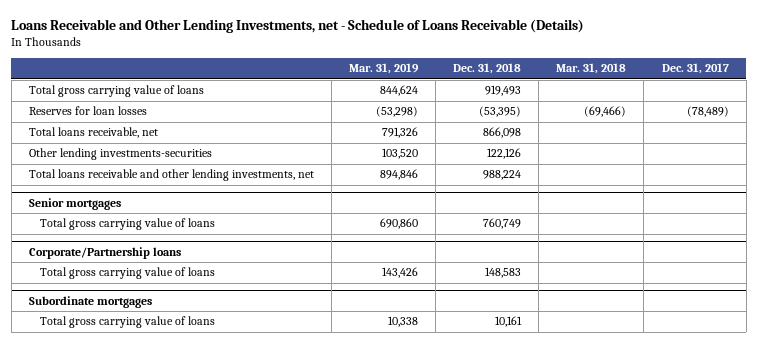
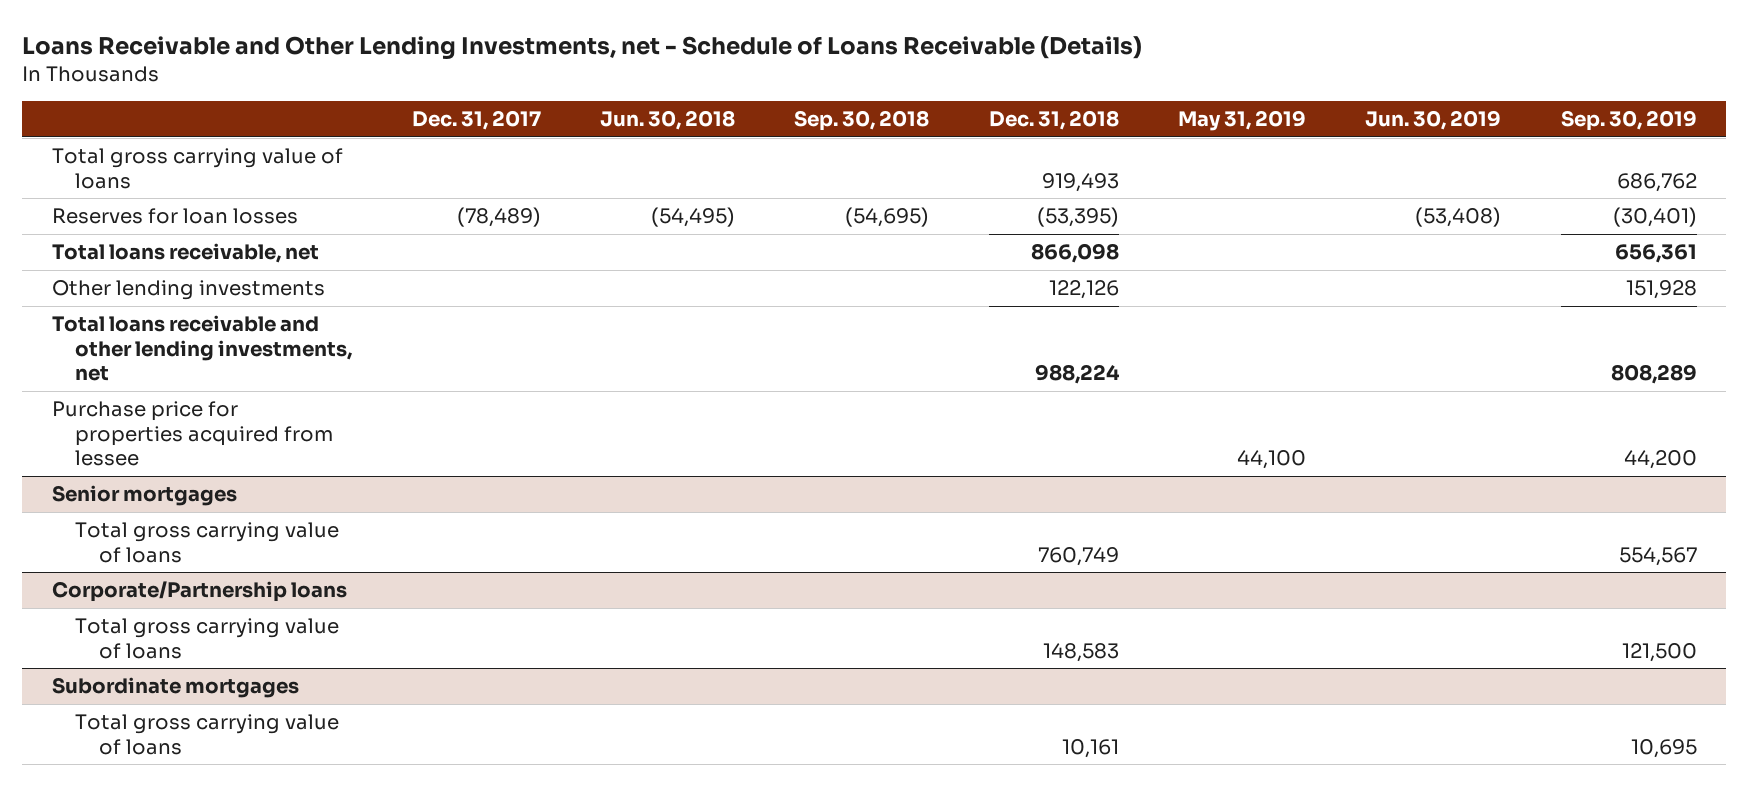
- | Mar. 31, 2019 | Dec. 31, 2018 | Mar. 31, 2018 | Dec. 31, 2017
+ | Dec. 31, 2017 | Jun. 30, 2018 | Sep. 30, 2018 | Dec. 31, 2018 | May 31, 2019 | Jun. 30, 2019 | Sep. 30, 2019
- Other lending investments-securities | 103,520 | 122,126 | |
+ Other lending investments | | | | 122,126 | | | 151,928
+ Purchase price for properties acquired from lessee | | | | | 44,100 | | 44,200

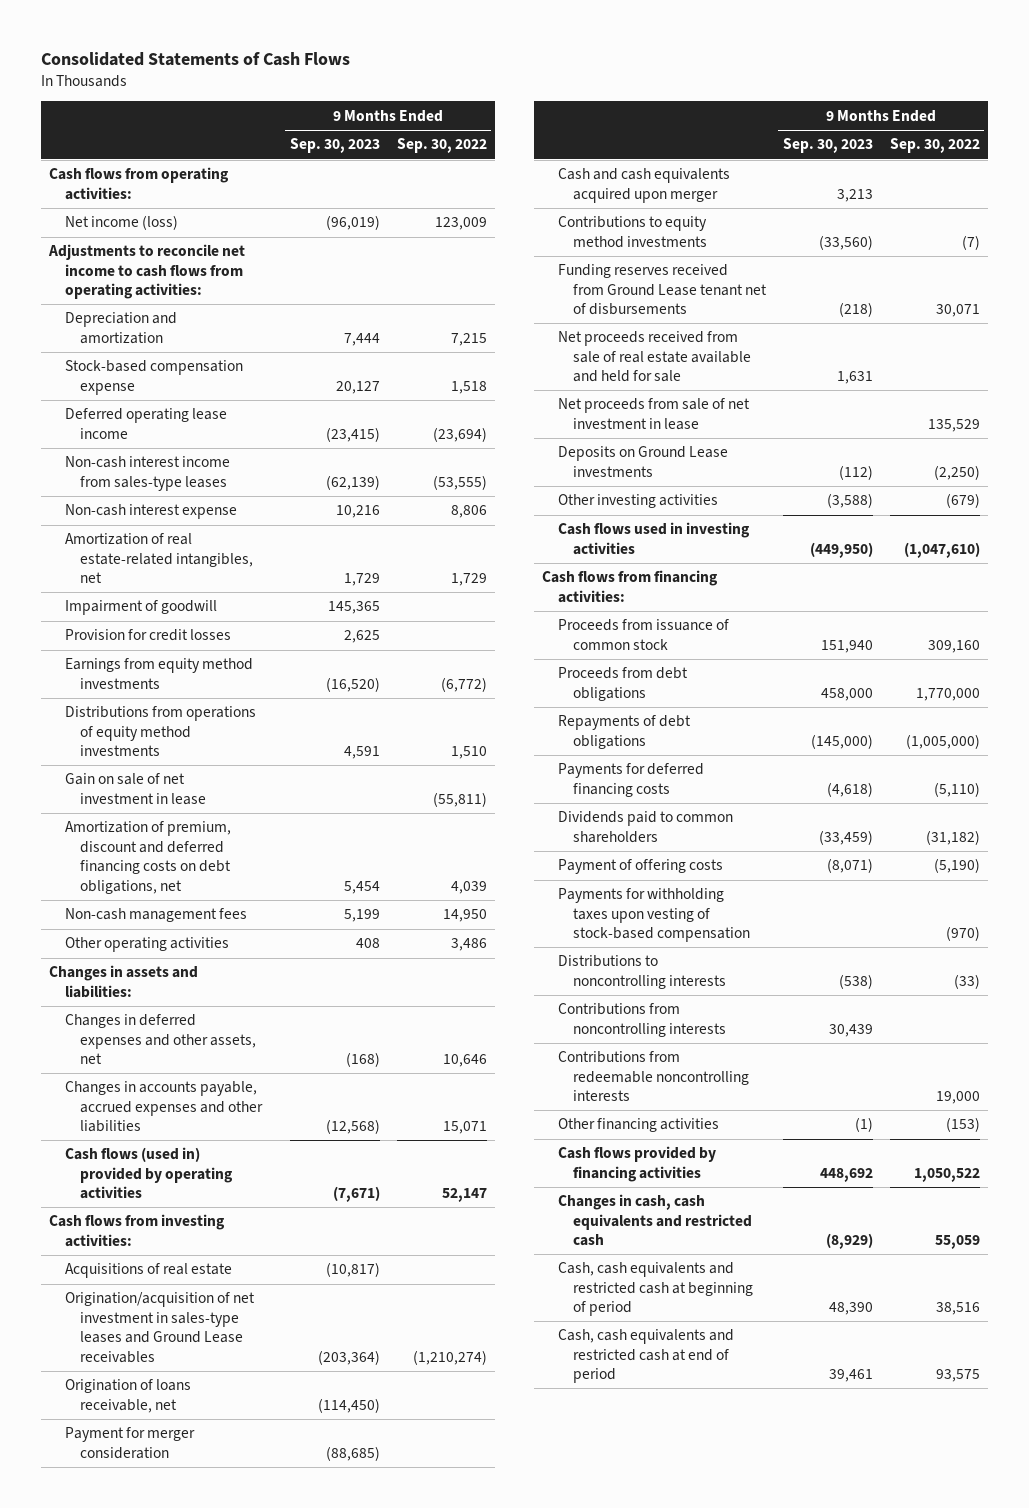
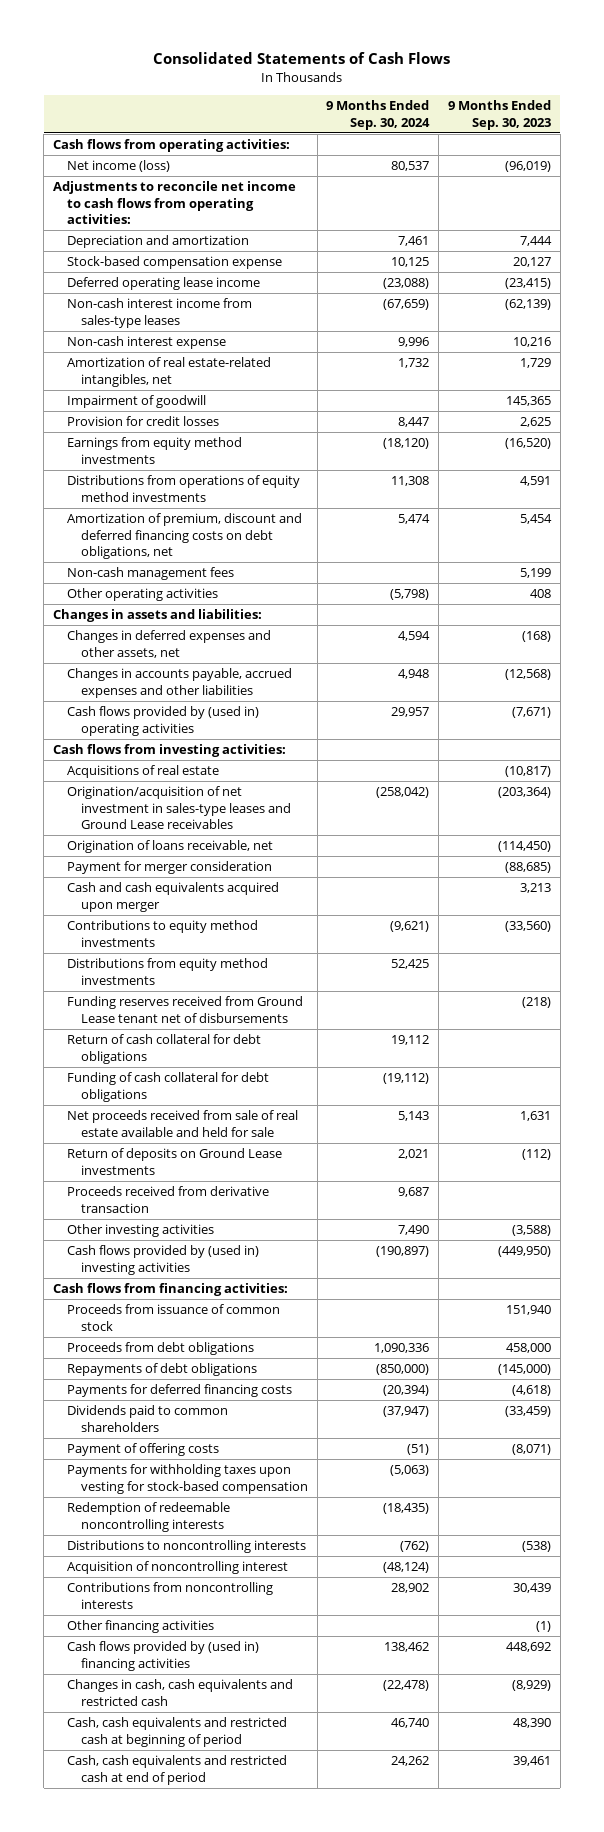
- | 9 Months Ended Sep. 30, 2023 | 9 Months Ended Sep. 30, 2022
+ | 9 Months Ended Sep. 30, 2024 | 9 Months Ended Sep. 30, 2023
- Gain on sale of net investment in lease | | (55,811)
- Cash flows (used in) provided by operating activities | (7,671) | 52,147
+ Cash flows provided by (used in) operating activities | 29,957 | (7,671)
+ Distributions from equity method investments | 52,425 |
+ Return of cash collateral for debt obligations | 19,112 |
+ Funding of cash collateral for debt obligations | (19,112) |
- Net proceeds from sale of net investment in lease | | 135,529
- Deposits on Ground Lease investments | (112) | (2,250)
+ Return of deposits on Ground Lease investments | 2,021 | (112)
+ Proceeds received from derivative transaction | 9,687 |
- Cash flows used in investing activities | (449,950) | (1,047,610)
+ Cash flows provided by (used in) investing activities | (190,897) | (449,950)
- Payments for withholding taxes upon vesting of stock-based compensation | | (970)
+ Payments for withholding taxes upon vesting for stock-based compensation | (5,063) |
+ Redemption of redeemable noncontrolling interests | (18,435) |
+ Acquisition of noncontrolling interest | (48,124) |
- Contributions from redeemable noncontrolling interests | | 19,000
- Cash flows provided by financing activities | 448,692 | 1,050,522
+ Cash flows provided by (used in) financing activities | 138,462 | 448,692

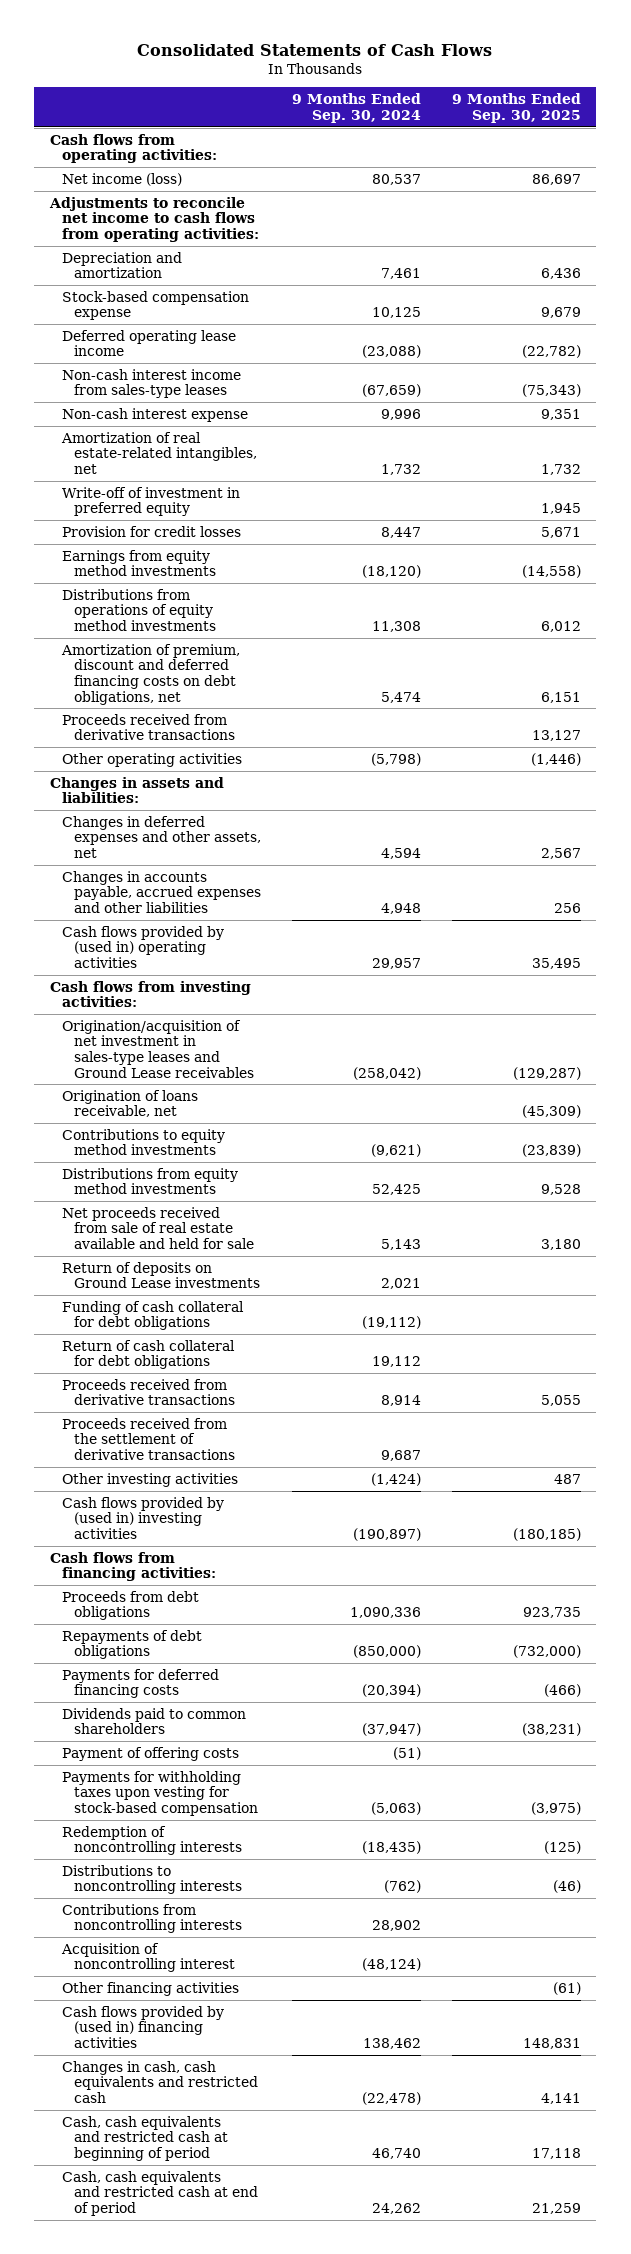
- | 9 Months Ended Sep. 30, 2024 | 9 Months Ended Sep. 30, 2023
+ | 9 Months Ended Sep. 30, 2024 | 9 Months Ended Sep. 30, 2025
- Impairment of goodwill | | 145,365
+ Write-off of investment in preferred equity | | 1,945
- Non-cash management fees | | 5,199
+ Proceeds received from derivative transactions | | 13,127
- Acquisitions of real estate | | (10,817)
- Payment for merger consideration | | (88,685)
- Cash and cash equivalents acquired upon merger | | 3,213
- Funding reserves received from Ground Lease tenant net of disbursements | | (218)
- Proceeds received from derivative transaction | 9,687 |
- Other investing activities | 7,490 | (3,588)
moved down: Funding of cash collateral for debt obligations | (19,112) |
moved down: Return of cash collateral for debt obligations | 19,112 |
+ Proceeds received from derivative transactions | 8,914 | 5,055
+ Proceeds received from the settlement of derivative transactions | 9,687 |
+ Other investing activities | (1,424) | 487
- Proceeds from issuance of common stock | | 151,940
- Redemption of redeemable noncontrolling interests | (18,435) |
+ Redemption of noncontrolling interests | (18,435) | (125)
moved down: Acquisition of noncontrolling interest | (48,124) |

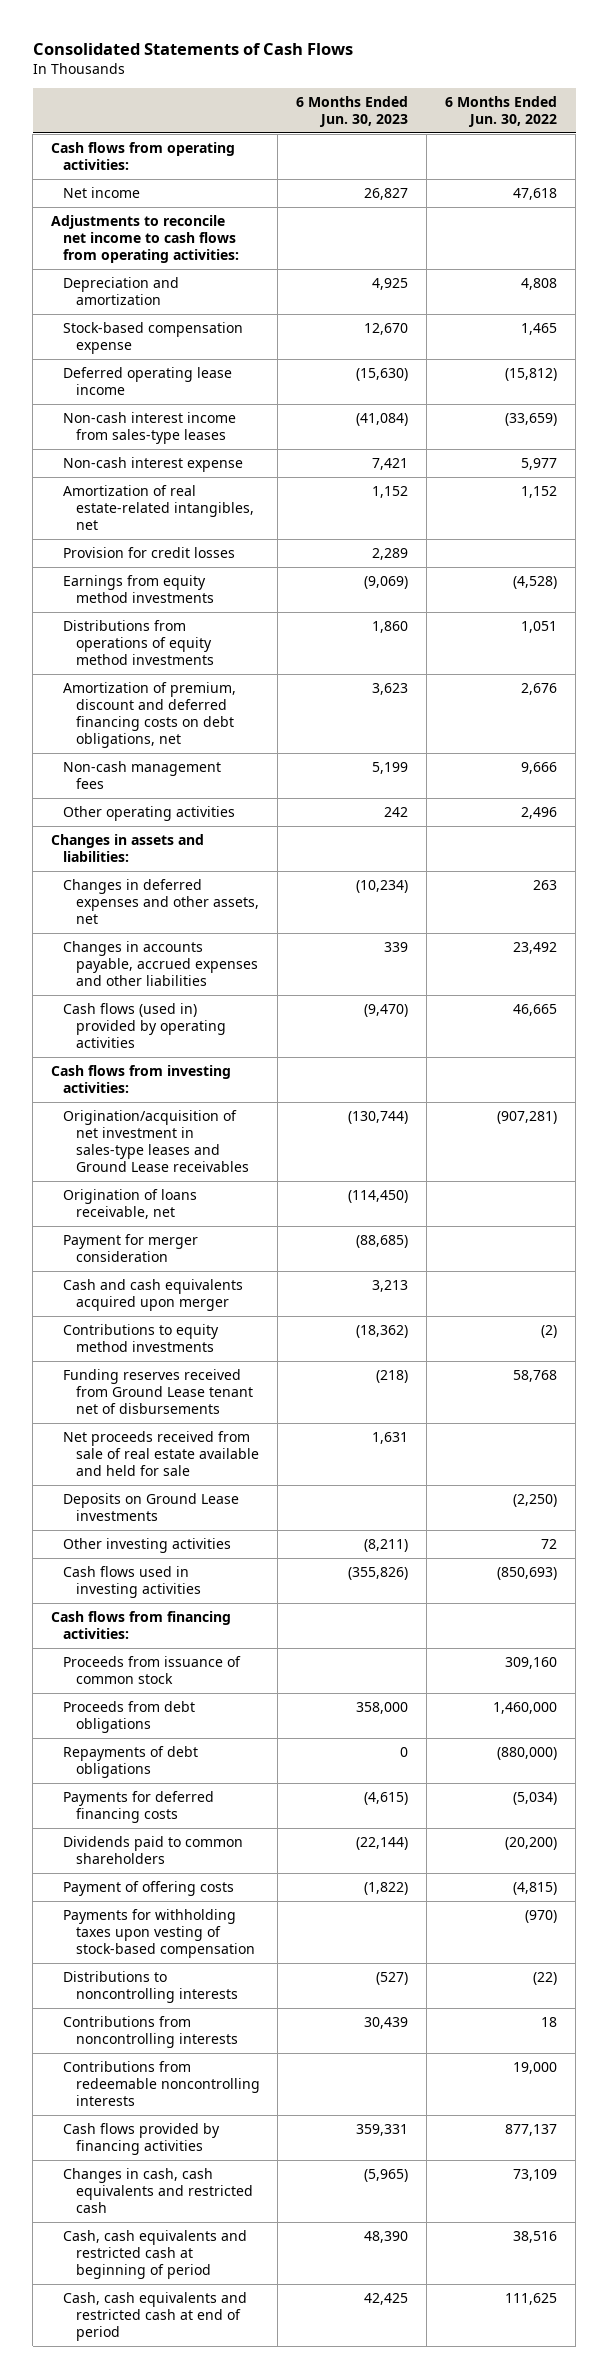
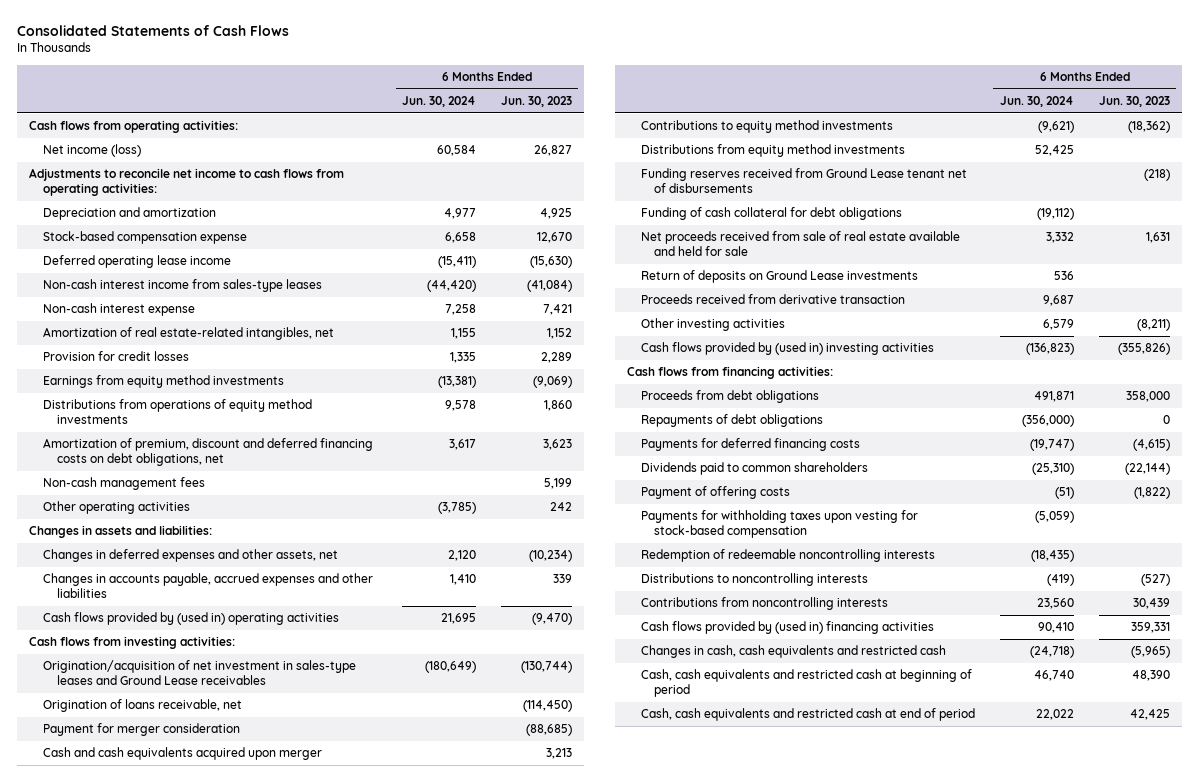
- | 6 Months Ended Jun. 30, 2023 | 6 Months Ended Jun. 30, 2022
+ | 6 Months Ended Jun. 30, 2024 | 6 Months Ended Jun. 30, 2023
- Net income | 26,827 | 47,618
+ Net income (loss) | 60,584 | 26,827
- Cash flows (used in) provided by operating activities | (9,470) | 46,665
+ Cash flows provided by (used in) operating activities | 21,695 | (9,470)
+ Distributions from equity method investments | 52,425 |
+ Funding of cash collateral for debt obligations | (19,112) |
- Deposits on Ground Lease investments | | (2,250)
+ Return of deposits on Ground Lease investments | 536 |
+ Proceeds received from derivative transaction | 9,687 |
- Cash flows used in investing activities | (355,826) | (850,693)
+ Cash flows provided by (used in) investing activities | (136,823) | (355,826)
- Proceeds from issuance of common stock | | 309,160
- Payments for withholding taxes upon vesting of stock-based compensation | | (970)
+ Payments for withholding taxes upon vesting for stock-based compensation | (5,059) |
+ Redemption of redeemable noncontrolling interests | (18,435) |
- Contributions from redeemable noncontrolling interests | | 19,000
- Cash flows provided by financing activities | 359,331 | 877,137
+ Cash flows provided by (used in) financing activities | 90,410 | 359,331

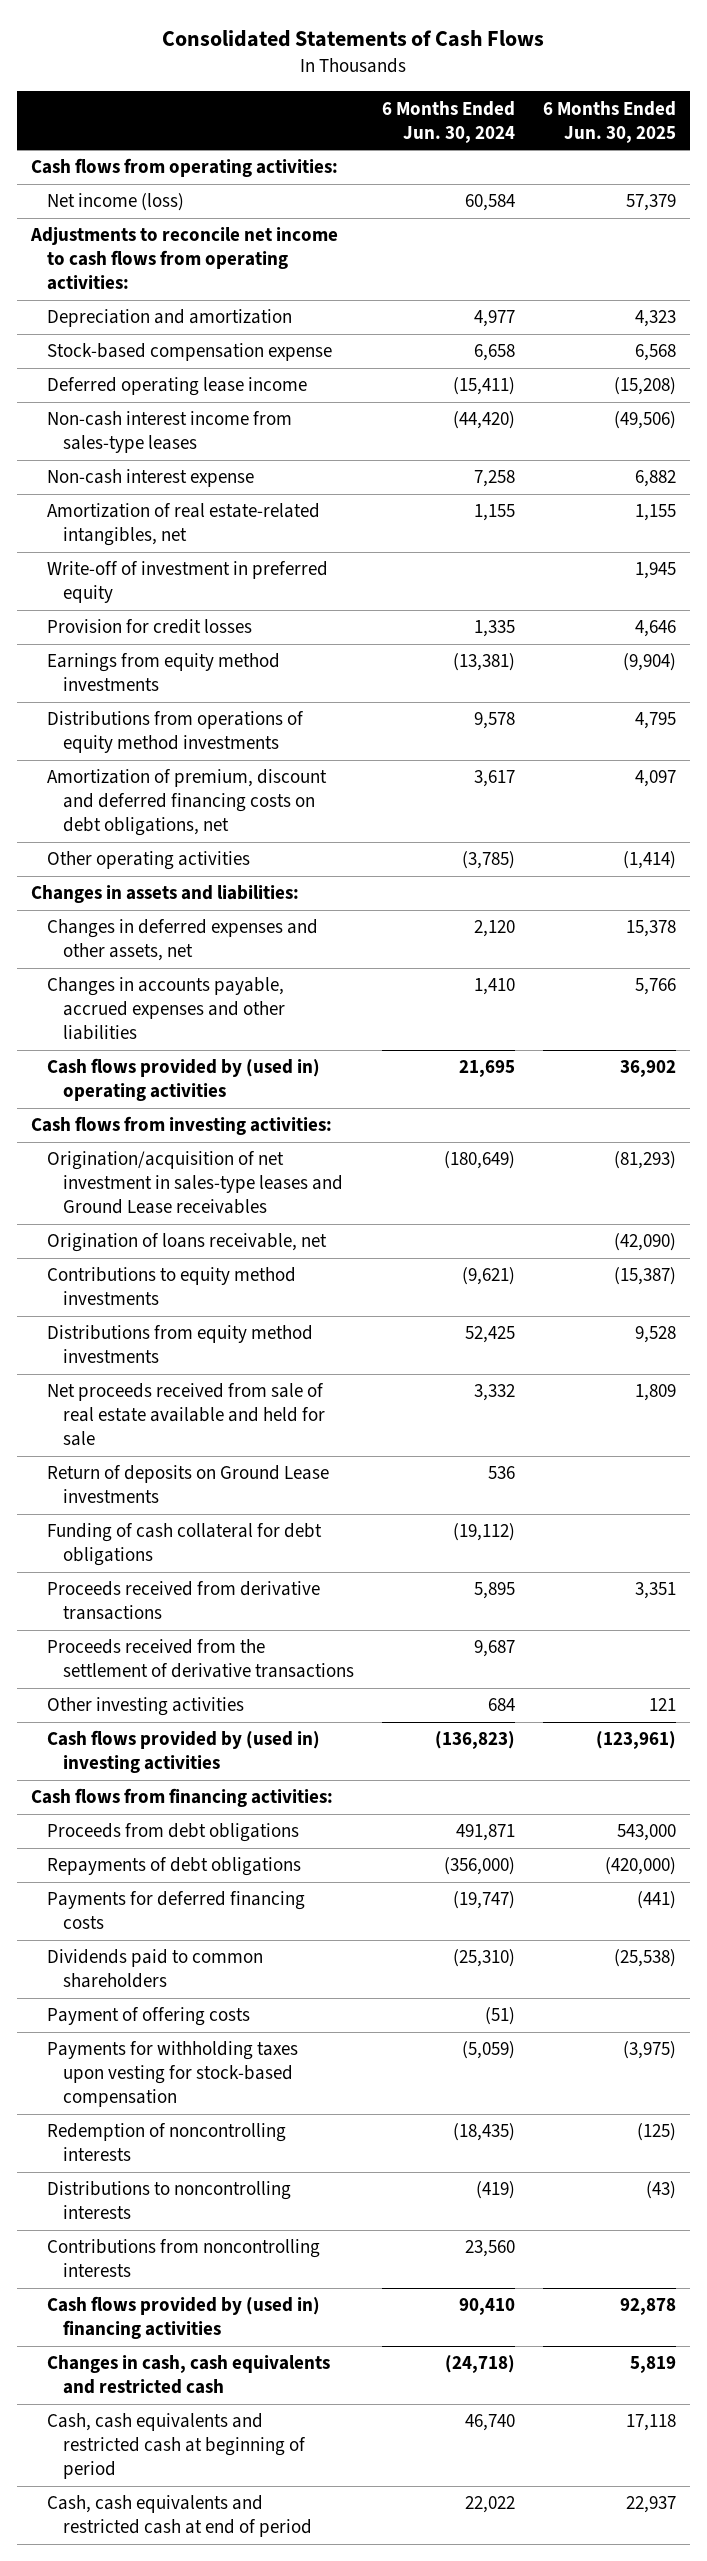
- | 6 Months Ended Jun. 30, 2024 | 6 Months Ended Jun. 30, 2023
+ | 6 Months Ended Jun. 30, 2024 | 6 Months Ended Jun. 30, 2025
+ Write-off of investment in preferred equity | | 1,945
- Non-cash management fees | | 5,199
- Payment for merger consideration | | (88,685)
- Cash and cash equivalents acquired upon merger | | 3,213
- Funding reserves received from Ground Lease tenant net of disbursements | | (218)
- Proceeds received from derivative transaction | 9,687 |
- Other investing activities | 6,579 | (8,211)
moved down: Funding of cash collateral for debt obligations | (19,112) |
+ Proceeds received from derivative transactions | 5,895 | 3,351
+ Proceeds received from the settlement of derivative transactions | 9,687 |
+ Other investing activities | 684 | 121
- Redemption of redeemable noncontrolling interests | (18,435) |
+ Redemption of noncontrolling interests | (18,435) | (125)

